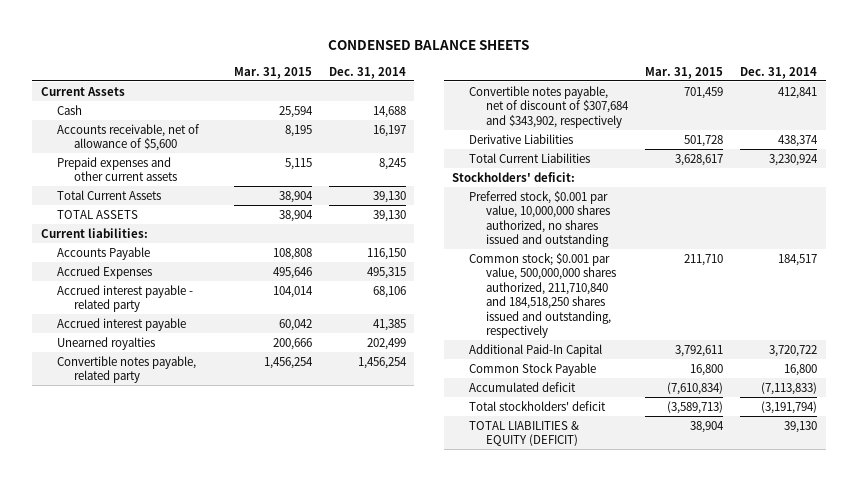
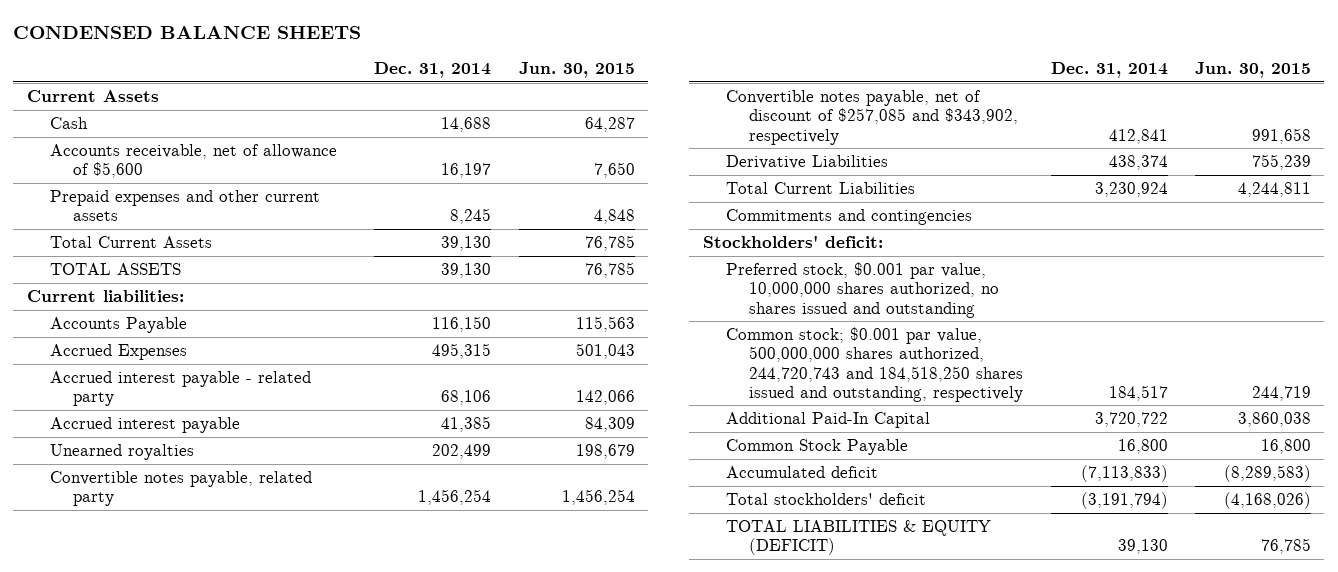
- | Mar. 31, 2015 | Dec. 31, 2014
+ | Dec. 31, 2014 | Jun. 30, 2015
- Convertible notes payable, net of discount of $307,684 and $343,902, respectively | 701,459 | 412,841
+ Convertible notes payable, net of discount of $257,085 and $343,902, respectively | 412,841 | 991,658
+ Commitments and contingencies
- Common stock; $0.001 par value, 500,000,000 shares authorized, 211,710,840 and 184,518,250 shares issued and outstanding, respectively | 211,710 | 184,517
+ Common stock; $0.001 par value, 500,000,000 shares authorized, 244,720,743 and 184,518,250 shares issued and outstanding, respectively | 184,517 | 244,719

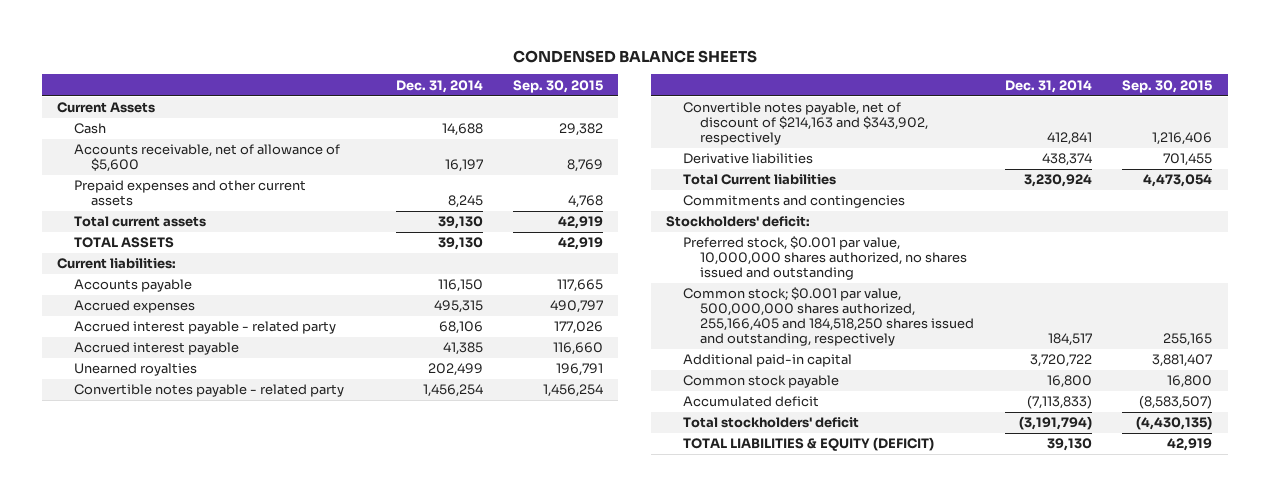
- | Dec. 31, 2014 | Jun. 30, 2015
+ | Dec. 31, 2014 | Sep. 30, 2015
- Total Current Assets | 39,130 | 76,785
+ Total current assets | 39,130 | 42,919
- Accounts Payable | 116,150 | 115,563
- Accrued Expenses | 495,315 | 501,043
+ Accounts payable | 116,150 | 117,665
+ Accrued expenses | 495,315 | 490,797
- Convertible notes payable, related party | 1,456,254 | 1,456,254
- Convertible notes payable, net of discount of $257,085 and $343,902, respectively | 412,841 | 991,658
- Derivative Liabilities | 438,374 | 755,239
- Total Current Liabilities | 3,230,924 | 4,244,811
+ Convertible notes payable - related party | 1,456,254 | 1,456,254
+ Convertible notes payable, net of discount of $214,163 and $343,902, respectively | 412,841 | 1,216,406
+ Derivative liabilities | 438,374 | 701,455
+ Total Current liabilities | 3,230,924 | 4,473,054
- Common stock; $0.001 par value, 500,000,000 shares authorized, 244,720,743 and 184,518,250 shares issued and outstanding, respectively | 184,517 | 244,719
- Additional Paid-In Capital | 3,720,722 | 3,860,038
- Common Stock Payable | 16,800 | 16,800
+ Common stock; $0.001 par value, 500,000,000 shares authorized, 255,166,405 and 184,518,250 shares issued and outstanding, respectively | 184,517 | 255,165
+ Additional paid-in capital | 3,720,722 | 3,881,407
+ Common stock payable | 16,800 | 16,800

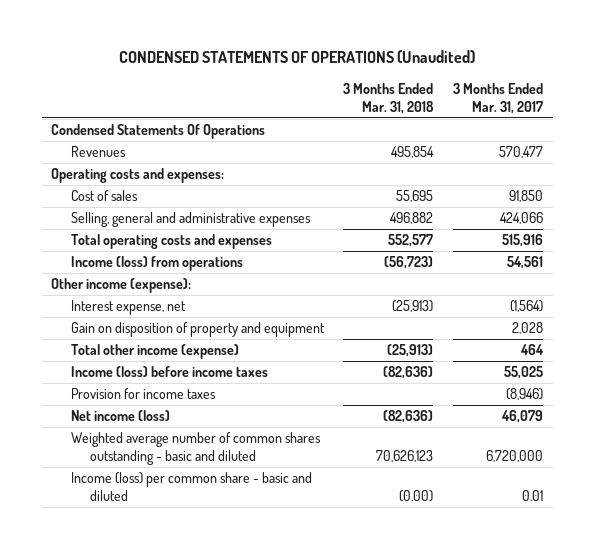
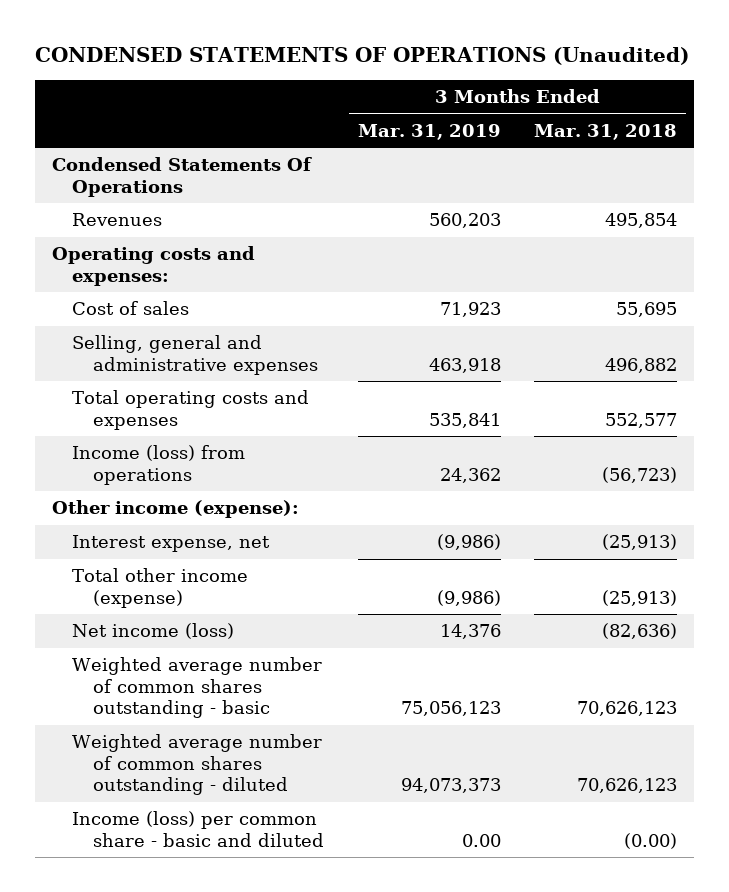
- | 3 Months Ended Mar. 31, 2018 | 3 Months Ended Mar. 31, 2017
+ | 3 Months Ended Mar. 31, 2019 | 3 Months Ended Mar. 31, 2018
- Gain on disposition of property and equipment | | 2,028
- Income (loss) before income taxes | (82,636) | 55,025
- Provision for income taxes | | (8,946)
- Weighted average number of common shares outstanding - basic and diluted | 70,626,123 | 6,720,000
+ Weighted average number of common shares outstanding - basic | 75,056,123 | 70,626,123
+ Weighted average number of common shares outstanding - diluted | 94,073,373 | 70,626,123

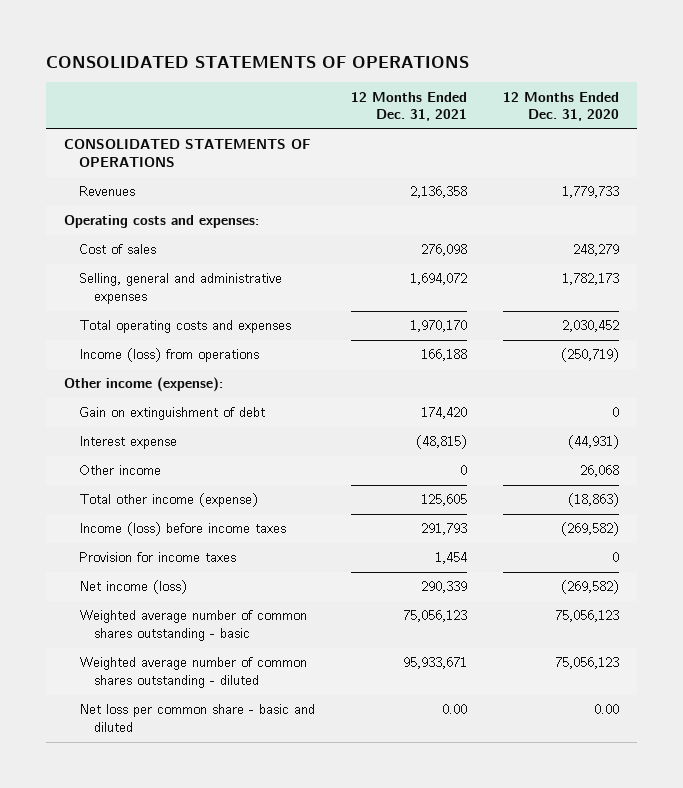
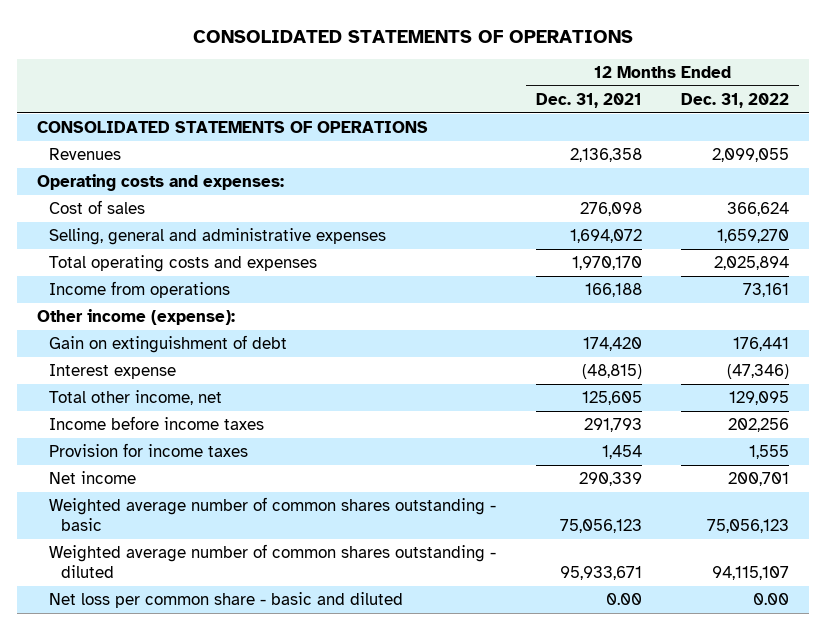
- | 12 Months Ended Dec. 31, 2021 | 12 Months Ended Dec. 31, 2020
+ | 12 Months Ended Dec. 31, 2021 | 12 Months Ended Dec. 31, 2022
- Income (loss) from operations | 166,188 | (250,719)
+ Income from operations | 166,188 | 73,161
- Other income | 0 | 26,068
- Total other income (expense) | 125,605 | (18,863)
- Income (loss) before income taxes | 291,793 | (269,582)
+ Total other income, net | 125,605 | 129,095
+ Income before income taxes | 291,793 | 202,256
- Net income (loss) | 290,339 | (269,582)
+ Net income | 290,339 | 200,701

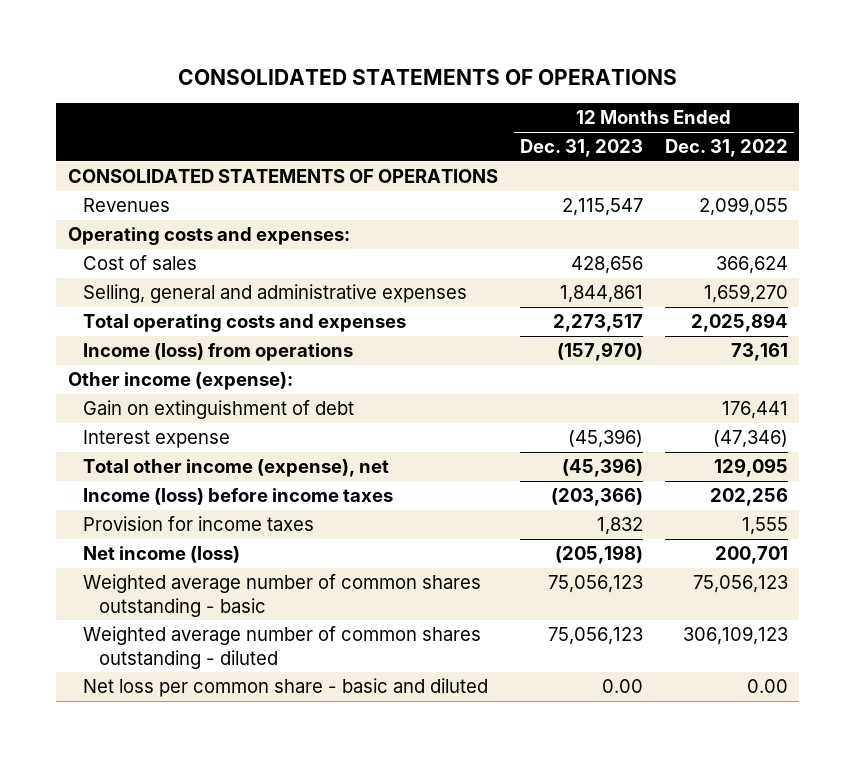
- | 12 Months Ended Dec. 31, 2021 | 12 Months Ended Dec. 31, 2022
+ | 12 Months Ended Dec. 31, 2023 | 12 Months Ended Dec. 31, 2022
- Income from operations | 166,188 | 73,161
+ Income (loss) from operations | (157,970) | 73,161
- Total other income, net | 125,605 | 129,095
- Income before income taxes | 291,793 | 202,256
+ Total other income (expense), net | (45,396) | 129,095
+ Income (loss) before income taxes | (203,366) | 202,256
- Net income | 290,339 | 200,701
+ Net income (loss) | (205,198) | 200,701
- Weighted average number of common shares outstanding - diluted | 95,933,671 | 94,115,107
+ Weighted average number of common shares outstanding - diluted | 75,056,123 | 306,109,123

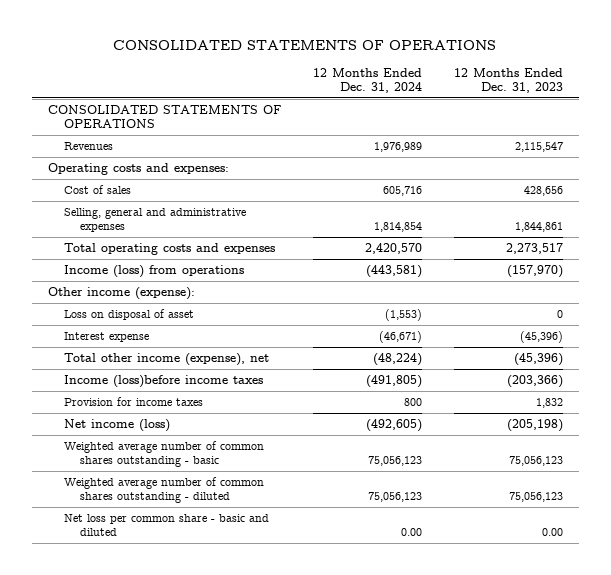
- | 12 Months Ended Dec. 31, 2023 | 12 Months Ended Dec. 31, 2022
+ | 12 Months Ended Dec. 31, 2024 | 12 Months Ended Dec. 31, 2023
- Gain on extinguishment of debt | | 176,441
+ Loss on disposal of asset | (1,553) | 0
- Income (loss) before income taxes | (203,366) | 202,256
+ Income (loss)before income taxes | (491,805) | (203,366)

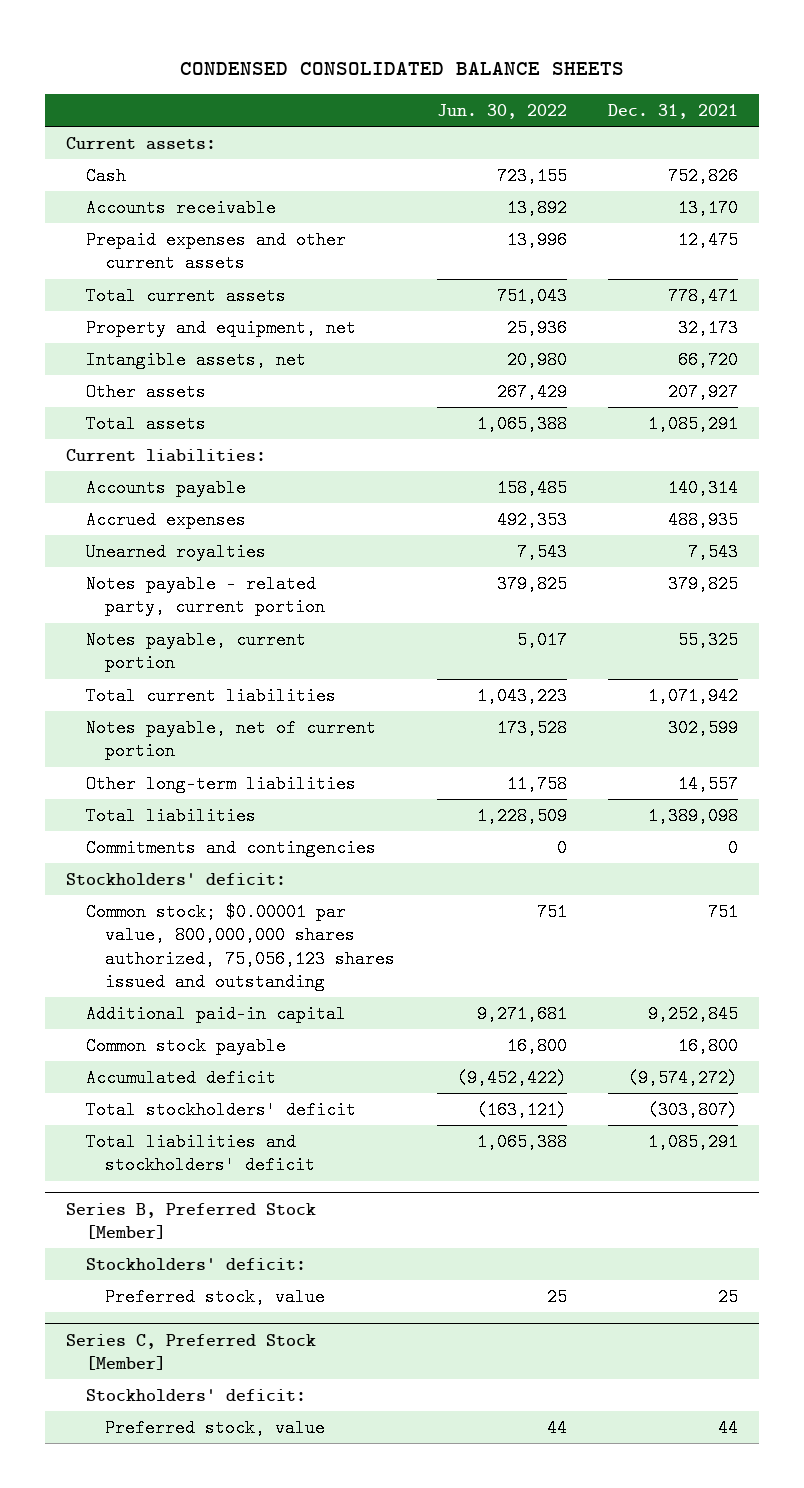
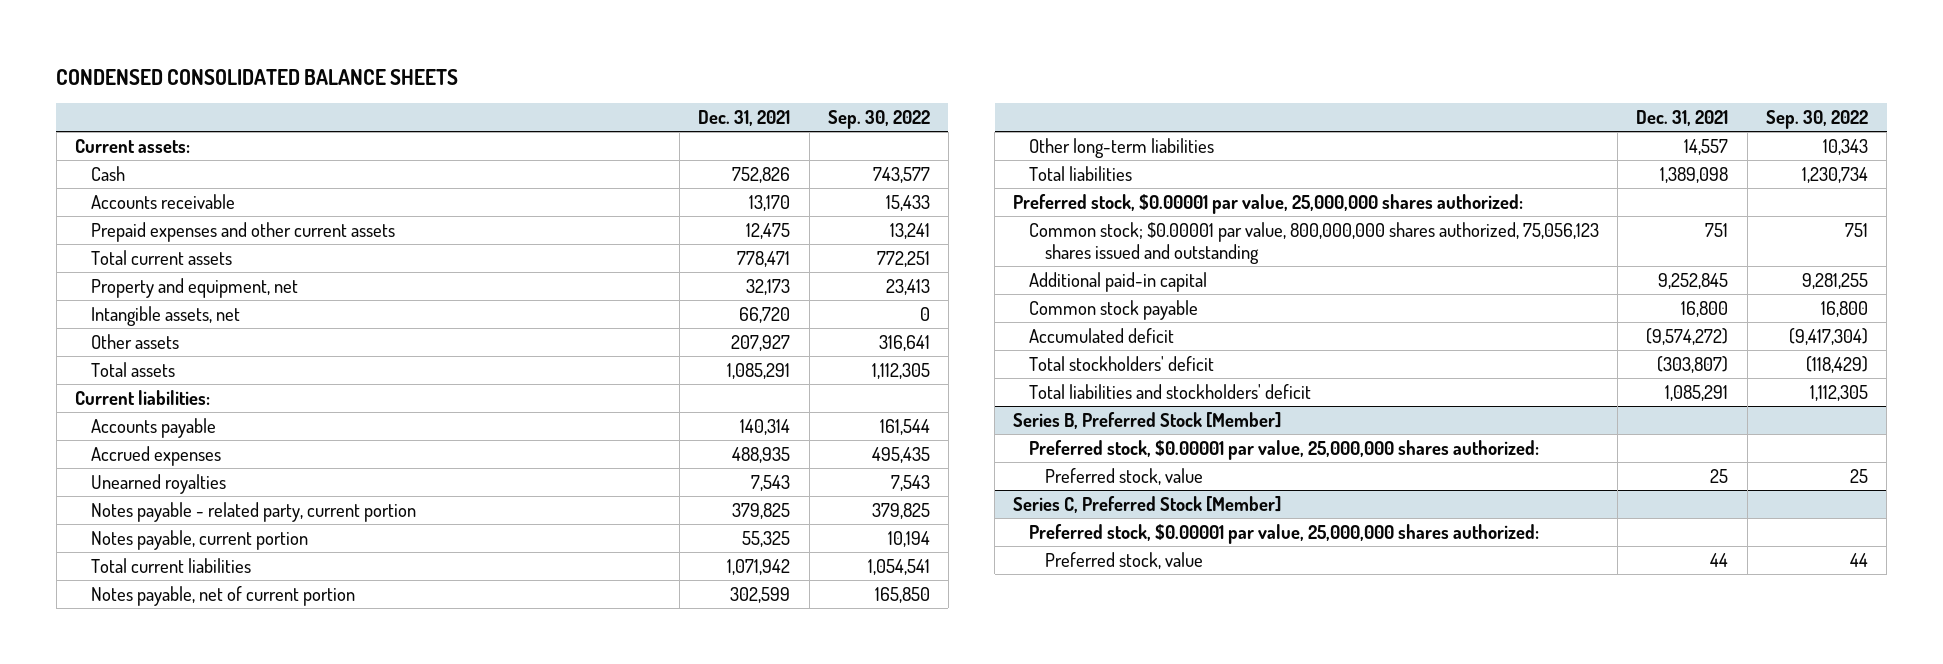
- | Jun. 30, 2022 | Dec. 31, 2021
+ | Dec. 31, 2021 | Sep. 30, 2022
- Commitments and contingencies | 0 | 0
- Stockholders' deficit:
+ Preferred stock, $0.00001 par value, 25,000,000 shares authorized:
@ Series B, Preferred Stock [Member]
- Stockholders' deficit:
+ Preferred stock, $0.00001 par value, 25,000,000 shares authorized:
@ Series C, Preferred Stock [Member]
- Stockholders' deficit:
+ Preferred stock, $0.00001 par value, 25,000,000 shares authorized:

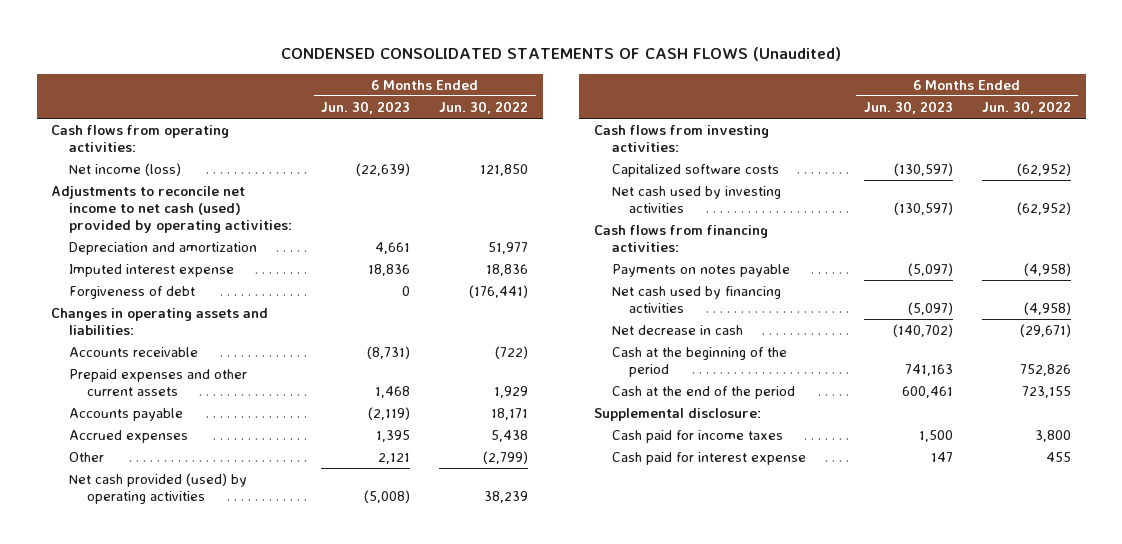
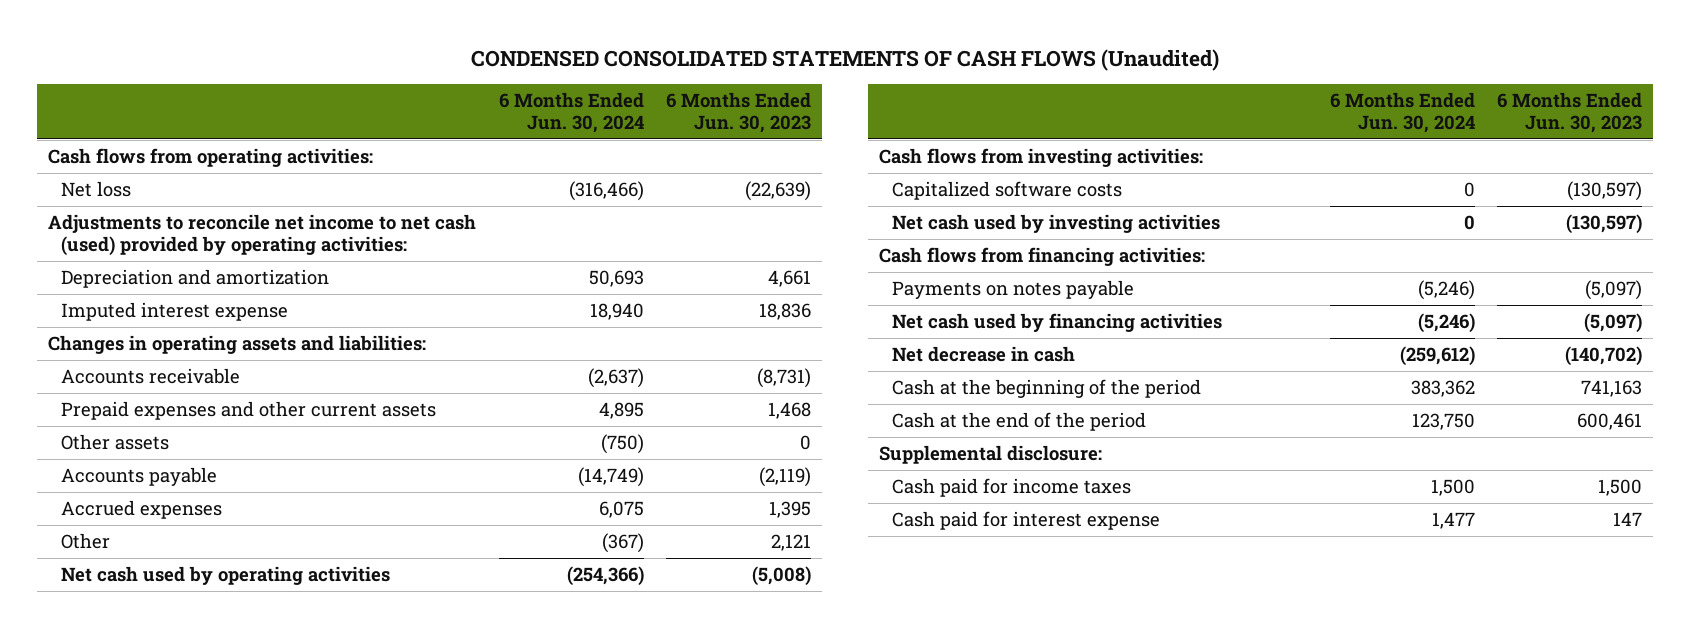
- | 6 Months Ended Jun. 30, 2023 | 6 Months Ended Jun. 30, 2022
+ | 6 Months Ended Jun. 30, 2024 | 6 Months Ended Jun. 30, 2023
- Net income (loss) | (22,639) | 121,850
+ Net loss | (316,466) | (22,639)
- Forgiveness of debt | 0 | (176,441)
+ Other assets | (750) | 0
- Net cash provided (used) by operating activities | (5,008) | 38,239
+ Net cash used by operating activities | (254,366) | (5,008)

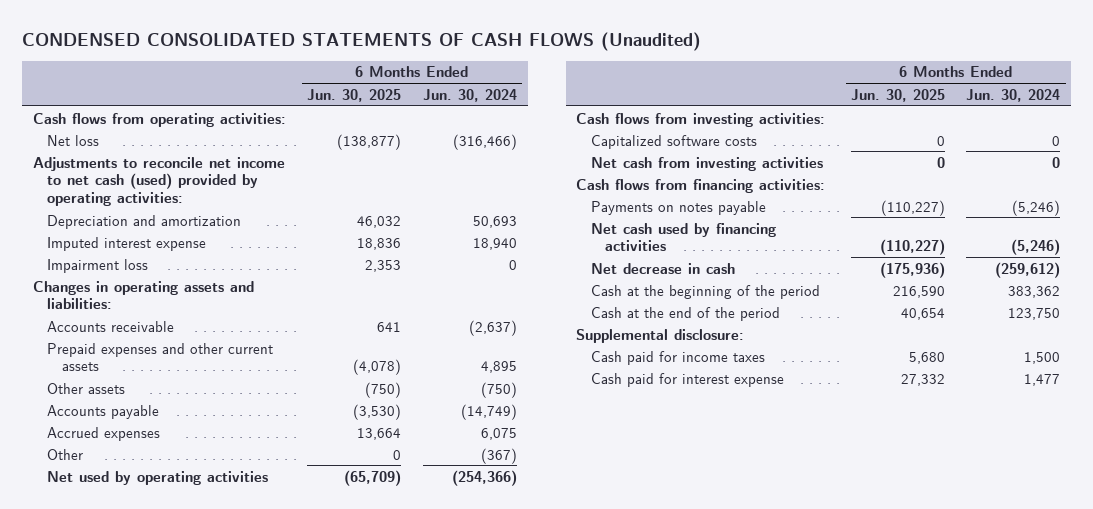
- | 6 Months Ended Jun. 30, 2024 | 6 Months Ended Jun. 30, 2023
+ | 6 Months Ended Jun. 30, 2025 | 6 Months Ended Jun. 30, 2024
+ Impairment loss | 2,353 | 0
- Net cash used by operating activities | (254,366) | (5,008)
+ Net used by operating activities | (65,709) | (254,366)
- Net cash used by investing activities | 0 | (130,597)
+ Net cash from investing activities | 0 | 0

